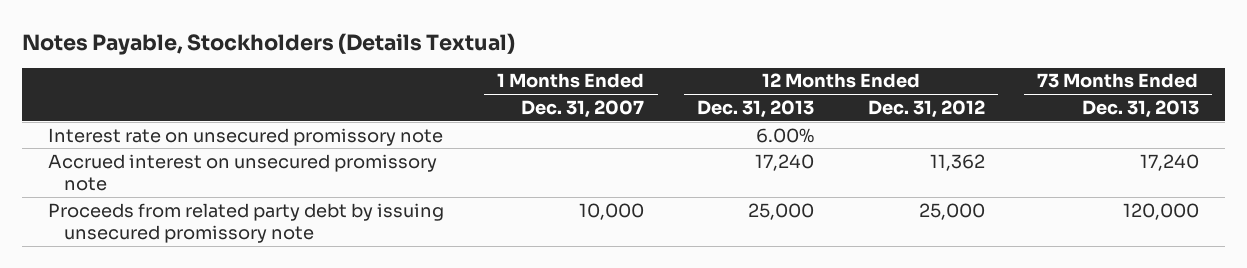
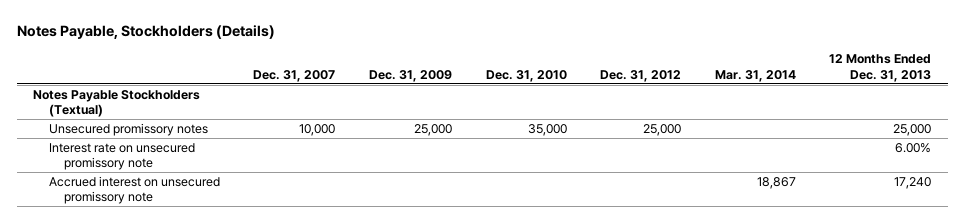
- Notes Payable, Stockholders (Details Textual)
+ Notes Payable, Stockholders (Details)
- | 1 Months Ended Dec. 31, 2007 | 12 Months Ended Dec. 31, 2013 | 12 Months Ended Dec. 31, 2012 | 73 Months Ended Dec. 31, 2013
+ | Dec. 31, 2007 | Dec. 31, 2009 | Dec. 31, 2010 | Dec. 31, 2012 | Mar. 31, 2014 | 12 Months Ended Dec. 31, 2013
+ Notes Payable Stockholders (Textual)
+ Unsecured promissory notes | 10,000 | 25,000 | 35,000 | 25,000 | | 25,000
- Proceeds from related party debt by issuing unsecured promissory note | 10,000 | 25,000 | 25,000 | 120,000

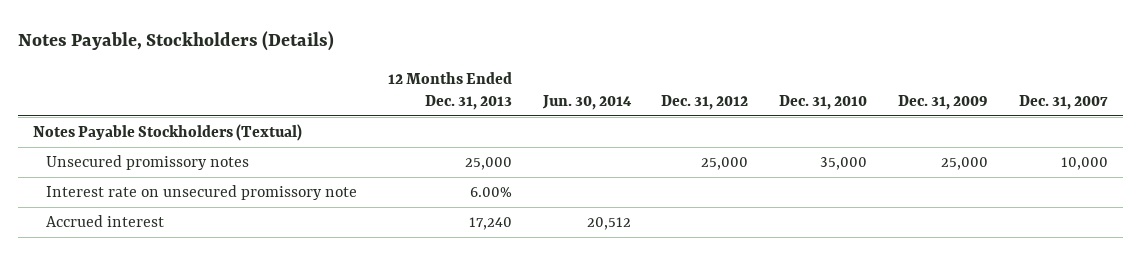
- | Dec. 31, 2007 | Dec. 31, 2009 | Dec. 31, 2010 | Dec. 31, 2012 | Mar. 31, 2014 | 12 Months Ended Dec. 31, 2013
+ | 12 Months Ended Dec. 31, 2013 | Jun. 30, 2014 | Dec. 31, 2012 | Dec. 31, 2010 | Dec. 31, 2009 | Dec. 31, 2007
- Accrued interest on unsecured promissory note | | | | | 18,867 | 17,240
+ Accrued interest | 17,240 | 20,512 | | | |

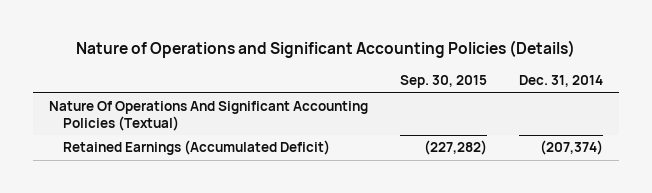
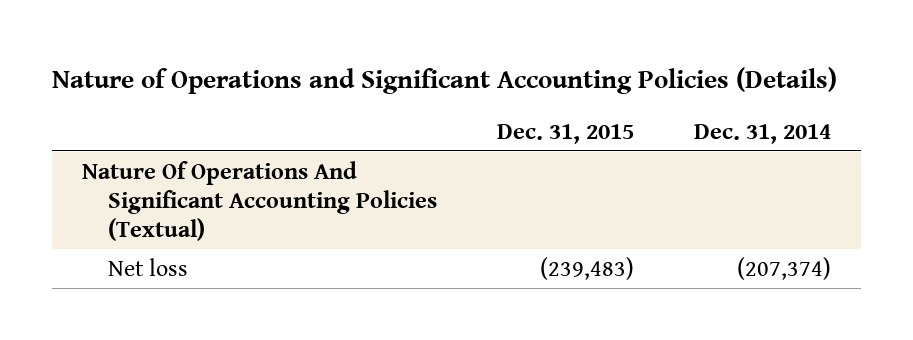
- | Sep. 30, 2015 | Dec. 31, 2014
+ | Dec. 31, 2015 | Dec. 31, 2014
- Retained Earnings (Accumulated Deficit) | (227,282) | (207,374)
+ Net loss | (239,483) | (207,374)

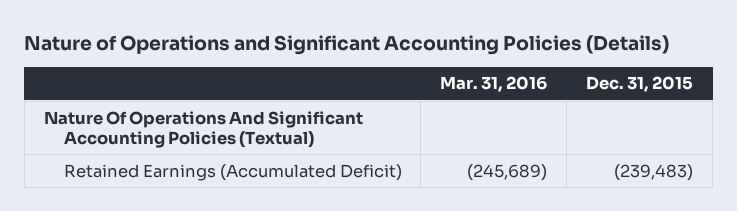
- | Dec. 31, 2015 | Dec. 31, 2014
+ | Mar. 31, 2016 | Dec. 31, 2015
- Net loss | (239,483) | (207,374)
+ Retained Earnings (Accumulated Deficit) | (245,689) | (239,483)

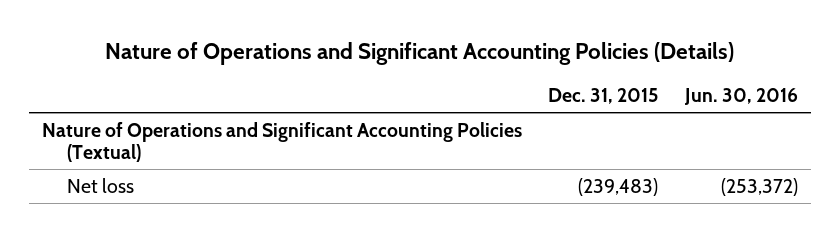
- | Mar. 31, 2016 | Dec. 31, 2015
+ | Dec. 31, 2015 | Jun. 30, 2016
- Nature Of Operations And Significant Accounting Policies (Textual)
- Retained Earnings (Accumulated Deficit) | (245,689) | (239,483)
+ Nature of Operations and Significant Accounting Policies (Textual)
+ Net loss | (239,483) | (253,372)

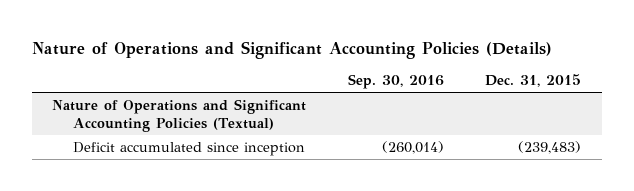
- | Dec. 31, 2015 | Jun. 30, 2016
+ | Sep. 30, 2016 | Dec. 31, 2015
- Net loss | (239,483) | (253,372)
+ Deficit accumulated since inception | (260,014) | (239,483)

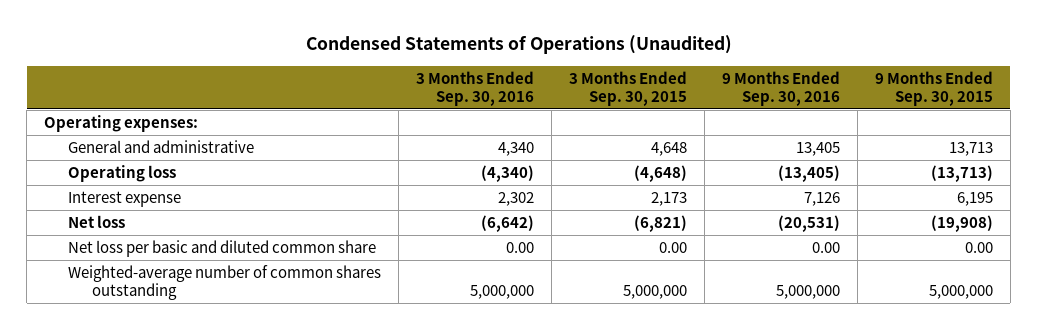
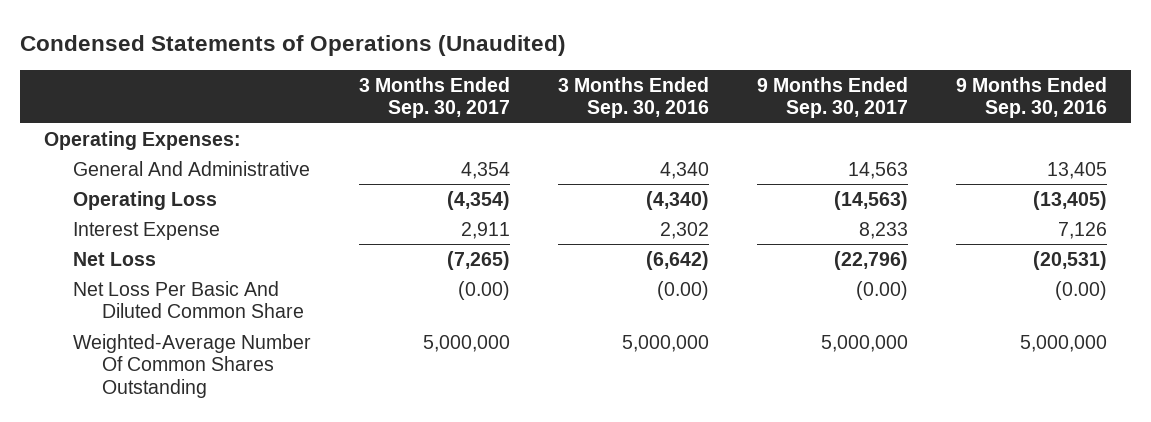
- | 3 Months Ended Sep. 30, 2016 | 3 Months Ended Sep. 30, 2015 | 9 Months Ended Sep. 30, 2016 | 9 Months Ended Sep. 30, 2015
+ | 3 Months Ended Sep. 30, 2017 | 3 Months Ended Sep. 30, 2016 | 9 Months Ended Sep. 30, 2017 | 9 Months Ended Sep. 30, 2016
- Operating expenses:
- General and administrative | 4,340 | 4,648 | 13,405 | 13,713
- Operating loss | (4,340) | (4,648) | (13,405) | (13,713)
- Interest expense | 2,302 | 2,173 | 7,126 | 6,195
- Net loss | (6,642) | (6,821) | (20,531) | (19,908)
- Net loss per basic and diluted common share | 0.00 | 0.00 | 0.00 | 0.00
- Weighted-average number of common shares outstanding | 5,000,000 | 5,000,000 | 5,000,000 | 5,000,000
+ Operating Expenses:
+ General And Administrative | 4,354 | 4,340 | 14,563 | 13,405
+ Operating Loss | (4,354) | (4,340) | (14,563) | (13,405)
+ Interest Expense | 2,911 | 2,302 | 8,233 | 7,126
+ Net Loss | (7,265) | (6,642) | (22,796) | (20,531)
+ Net Loss Per Basic And Diluted Common Share | (0.00) | (0.00) | (0.00) | (0.00)
+ Weighted-Average Number Of Common Shares Outstanding | 5,000,000 | 5,000,000 | 5,000,000 | 5,000,000

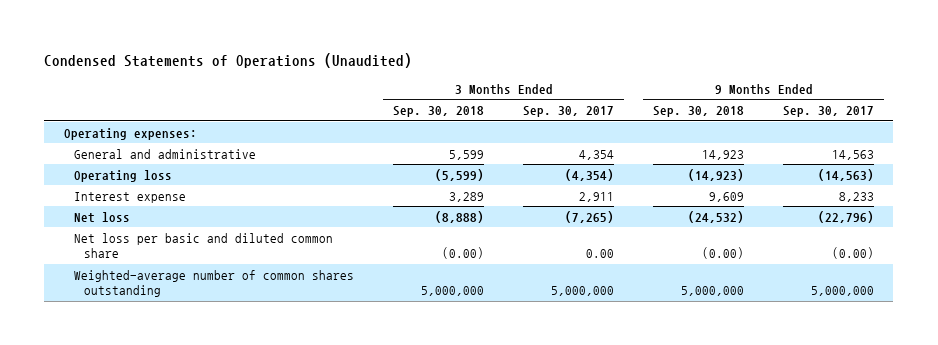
- | 3 Months Ended Sep. 30, 2017 | 3 Months Ended Sep. 30, 2016 | 9 Months Ended Sep. 30, 2017 | 9 Months Ended Sep. 30, 2016
+ | 3 Months Ended Sep. 30, 2018 | 3 Months Ended Sep. 30, 2017 | 9 Months Ended Sep. 30, 2018 | 9 Months Ended Sep. 30, 2017
- Operating Expenses:
- General And Administrative | 4,354 | 4,340 | 14,563 | 13,405
- Operating Loss | (4,354) | (4,340) | (14,563) | (13,405)
- Interest Expense | 2,911 | 2,302 | 8,233 | 7,126
- Net Loss | (7,265) | (6,642) | (22,796) | (20,531)
- Net Loss Per Basic And Diluted Common Share | (0.00) | (0.00) | (0.00) | (0.00)
- Weighted-Average Number Of Common Shares Outstanding | 5,000,000 | 5,000,000 | 5,000,000 | 5,000,000
+ Operating expenses:
+ General and administrative | 5,599 | 4,354 | 14,923 | 14,563
+ Operating loss | (5,599) | (4,354) | (14,923) | (14,563)
+ Interest expense | 3,289 | 2,911 | 9,609 | 8,233
+ Net loss | (8,888) | (7,265) | (24,532) | (22,796)
+ Net loss per basic and diluted common share | (0.00) | 0.00 | (0.00) | (0.00)
+ Weighted-average number of common shares outstanding | 5,000,000 | 5,000,000 | 5,000,000 | 5,000,000

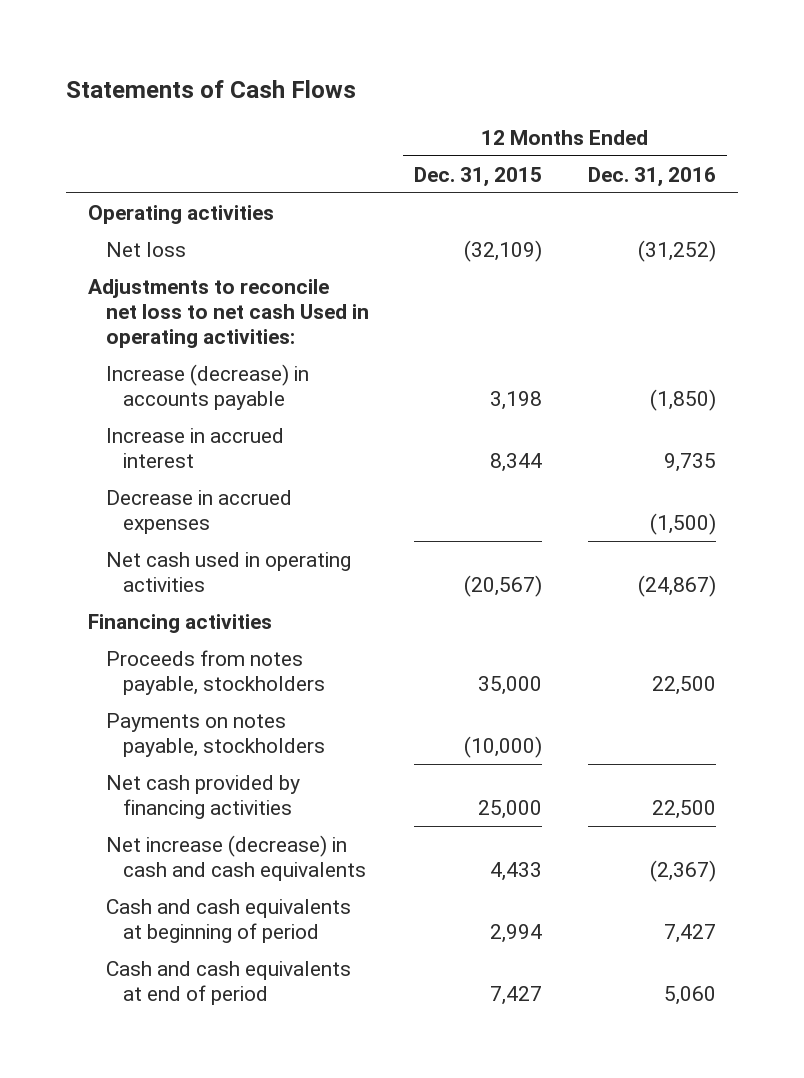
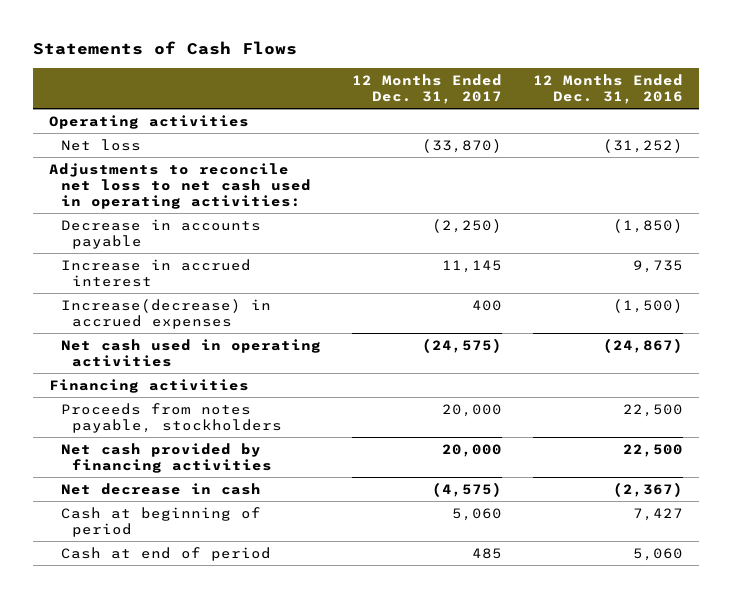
- | 12 Months Ended Dec. 31, 2015 | 12 Months Ended Dec. 31, 2016
+ | 12 Months Ended Dec. 31, 2017 | 12 Months Ended Dec. 31, 2016
- Adjustments to reconcile net loss to net cash Used in operating activities:
- Increase (decrease) in accounts payable | 3,198 | (1,850)
+ Adjustments to reconcile net loss to net cash used in operating activities:
+ Decrease in accounts payable | (2,250) | (1,850)
- Decrease in accrued expenses | | (1,500)
+ Increase(decrease) in accrued expenses | 400 | (1,500)
- Payments on notes payable, stockholders | (10,000) |
- Net increase (decrease) in cash and cash equivalents | 4,433 | (2,367)
- Cash and cash equivalents at beginning of period | 2,994 | 7,427
- Cash and cash equivalents at end of period | 7,427 | 5,060
+ Net decrease in cash | (4,575) | (2,367)
+ Cash at beginning of period | 5,060 | 7,427
+ Cash at end of period | 485 | 5,060

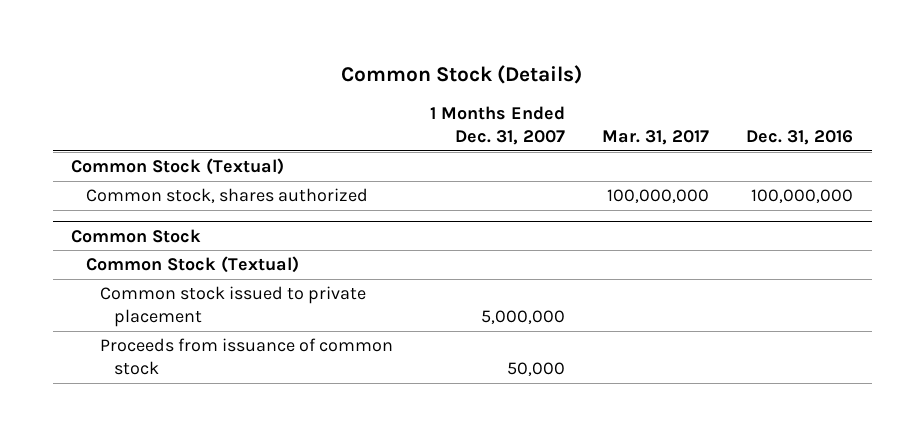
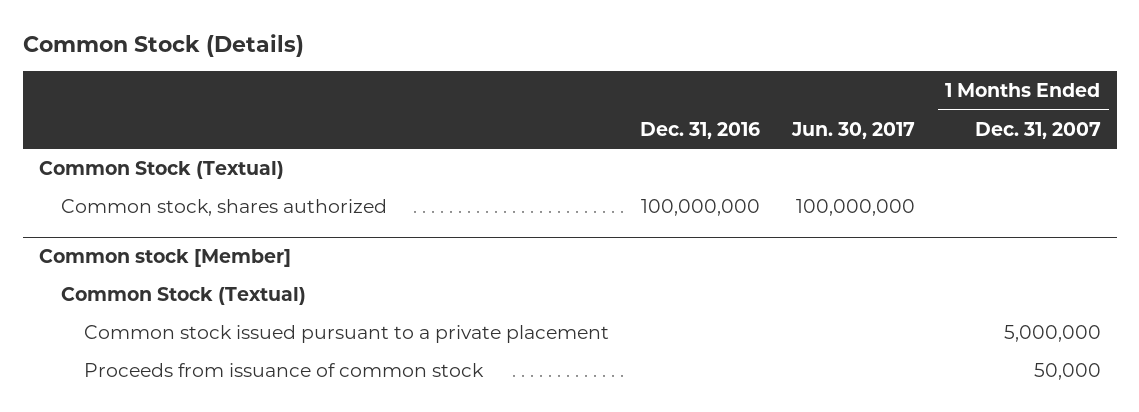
- | 1 Months Ended Dec. 31, 2007 | Mar. 31, 2017 | Dec. 31, 2016
+ | Dec. 31, 2016 | Jun. 30, 2017 | 1 Months Ended Dec. 31, 2007
- Common Stock
+ Common stock [Member]
- Common stock issued to private placement | 5,000,000 | |
+ Common stock issued pursuant to a private placement | | | 5,000,000

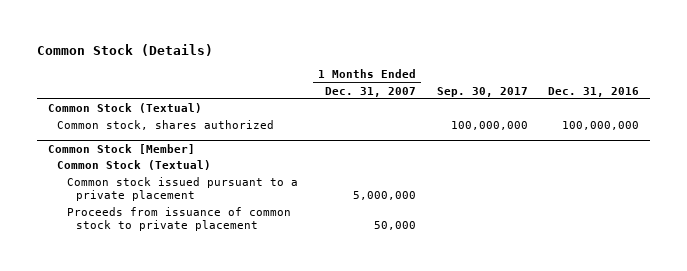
- | Dec. 31, 2016 | Jun. 30, 2017 | 1 Months Ended Dec. 31, 2007
+ | 1 Months Ended Dec. 31, 2007 | Sep. 30, 2017 | Dec. 31, 2016
- Common stock [Member]
+ Common Stock [Member]
- Proceeds from issuance of common stock | | | 50,000
+ Proceeds from issuance of common stock to private placement | 50,000 | |

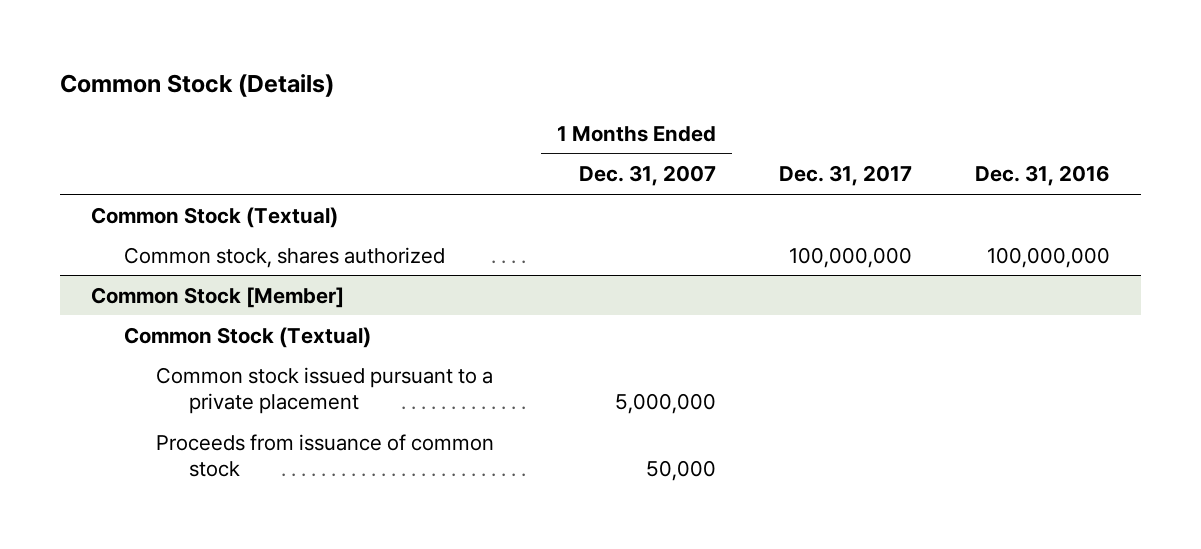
- | 1 Months Ended Dec. 31, 2007 | Sep. 30, 2017 | Dec. 31, 2016
+ | 1 Months Ended Dec. 31, 2007 | Dec. 31, 2017 | Dec. 31, 2016
@ Common Stock [Member]
- Proceeds from issuance of common stock to private placement | 50,000 | |
+ Proceeds from issuance of common stock | 50,000 | |

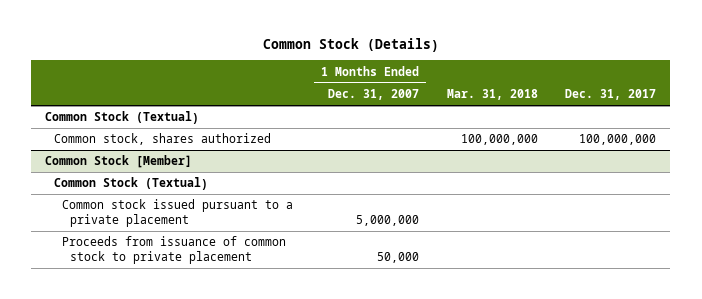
- | 1 Months Ended Dec. 31, 2007 | Dec. 31, 2017 | Dec. 31, 2016
+ | 1 Months Ended Dec. 31, 2007 | Mar. 31, 2018 | Dec. 31, 2017
@ Common Stock [Member]
- Proceeds from issuance of common stock | 50,000 | |
+ Proceeds from issuance of common stock to private placement | 50,000 | |

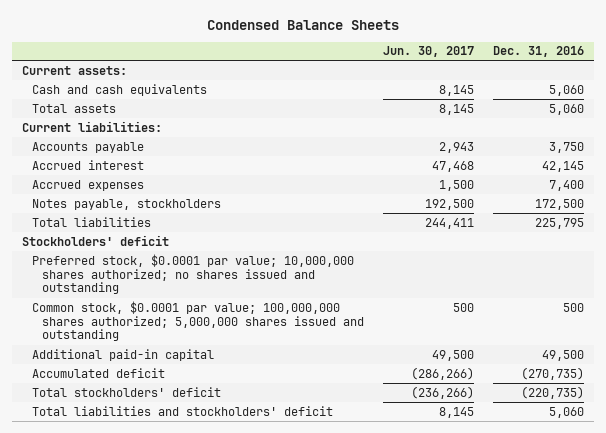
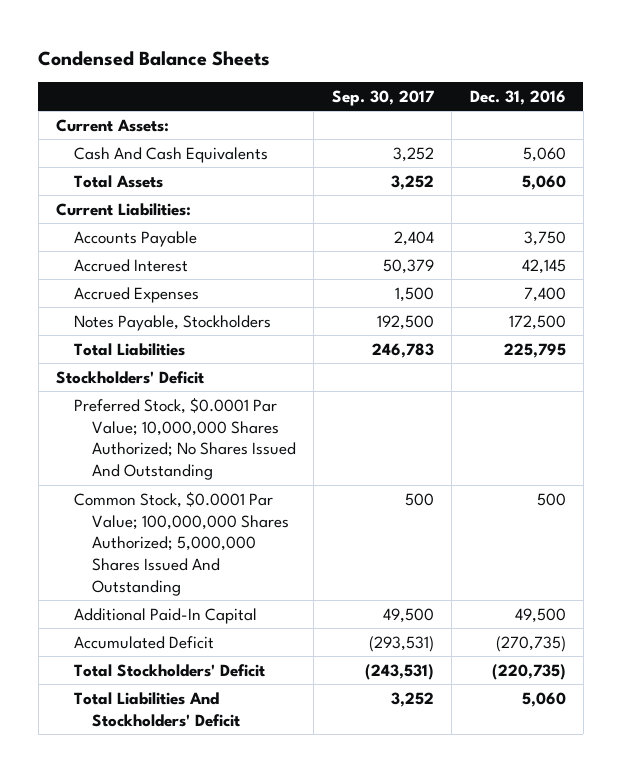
- | Jun. 30, 2017 | Dec. 31, 2016
+ | Sep. 30, 2017 | Dec. 31, 2016
- Current assets:
- Cash and cash equivalents | 8,145 | 5,060
- Total assets | 8,145 | 5,060
- Current liabilities:
- Accounts payable | 2,943 | 3,750
- Accrued interest | 47,468 | 42,145
- Accrued expenses | 1,500 | 7,400
- Notes payable, stockholders | 192,500 | 172,500
- Total liabilities | 244,411 | 225,795
- Stockholders' deficit
- Preferred stock, $0.0001 par value; 10,000,000 shares authorized; no shares issued and outstanding
- Common stock, $0.0001 par value; 100,000,000 shares authorized; 5,000,000 shares issued and outstanding | 500 | 500
- Additional paid-in capital | 49,500 | 49,500
- Accumulated deficit | (286,266) | (270,735)
- Total stockholders' deficit | (236,266) | (220,735)
- Total liabilities and stockholders' deficit | 8,145 | 5,060
+ Current Assets:
+ Cash And Cash Equivalents | 3,252 | 5,060
+ Total Assets | 3,252 | 5,060
+ Current Liabilities:
+ Accounts Payable | 2,404 | 3,750
+ Accrued Interest | 50,379 | 42,145
+ Accrued Expenses | 1,500 | 7,400
+ Notes Payable, Stockholders | 192,500 | 172,500
+ Total Liabilities | 246,783 | 225,795
+ Stockholders' Deficit
+ Preferred Stock, $0.0001 Par Value; 10,000,000 Shares Authorized; No Shares Issued And Outstanding
+ Common Stock, $0.0001 Par Value; 100,000,000 Shares Authorized; 5,000,000 Shares Issued And Outstanding | 500 | 500
+ Additional Paid-In Capital | 49,500 | 49,500
+ Accumulated Deficit | (293,531) | (270,735)
+ Total Stockholders' Deficit | (243,531) | (220,735)
+ Total Liabilities And Stockholders' Deficit | 3,252 | 5,060

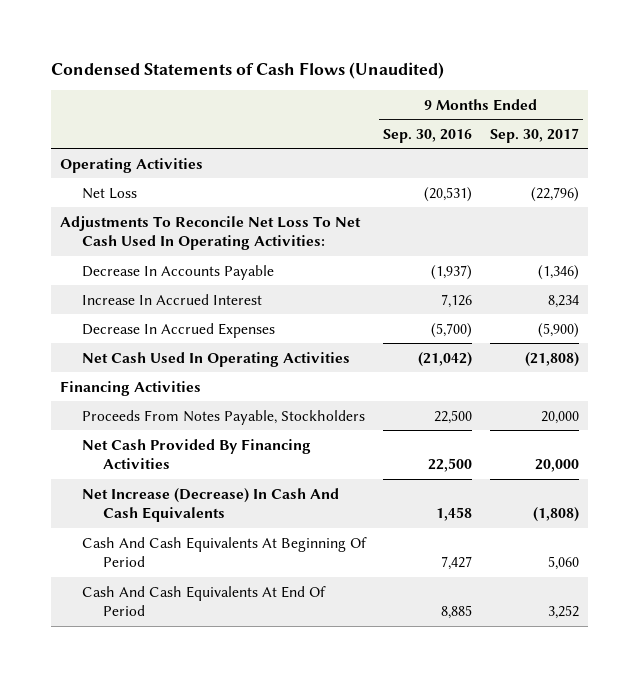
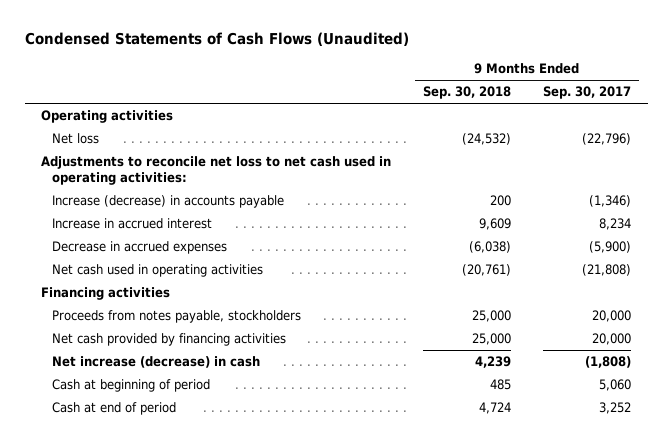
- | 9 Months Ended Sep. 30, 2016 | 9 Months Ended Sep. 30, 2017
+ | 9 Months Ended Sep. 30, 2018 | 9 Months Ended Sep. 30, 2017
- Operating Activities
- Net Loss | (20,531) | (22,796)
- Adjustments To Reconcile Net Loss To Net Cash Used In Operating Activities:
- Decrease In Accounts Payable | (1,937) | (1,346)
- Increase In Accrued Interest | 7,126 | 8,234
- Decrease In Accrued Expenses | (5,700) | (5,900)
- Net Cash Used In Operating Activities | (21,042) | (21,808)
- Financing Activities
- Proceeds From Notes Payable, Stockholders | 22,500 | 20,000
- Net Cash Provided By Financing Activities | 22,500 | 20,000
- Net Increase (Decrease) In Cash And Cash Equivalents | 1,458 | (1,808)
- Cash And Cash Equivalents At Beginning Of Period | 7,427 | 5,060
- Cash And Cash Equivalents At End Of Period | 8,885 | 3,252
+ Operating activities
+ Net loss | (24,532) | (22,796)
+ Adjustments to reconcile net loss to net cash used in operating activities:
+ Increase (decrease) in accounts payable | 200 | (1,346)
+ Increase in accrued interest | 9,609 | 8,234
+ Decrease in accrued expenses | (6,038) | (5,900)
+ Net cash used in operating activities | (20,761) | (21,808)
+ Financing activities
+ Proceeds from notes payable, stockholders | 25,000 | 20,000
+ Net cash provided by financing activities | 25,000 | 20,000
+ Net increase (decrease) in cash | 4,239 | (1,808)
+ Cash at beginning of period | 485 | 5,060
+ Cash at end of period | 4,724 | 3,252

